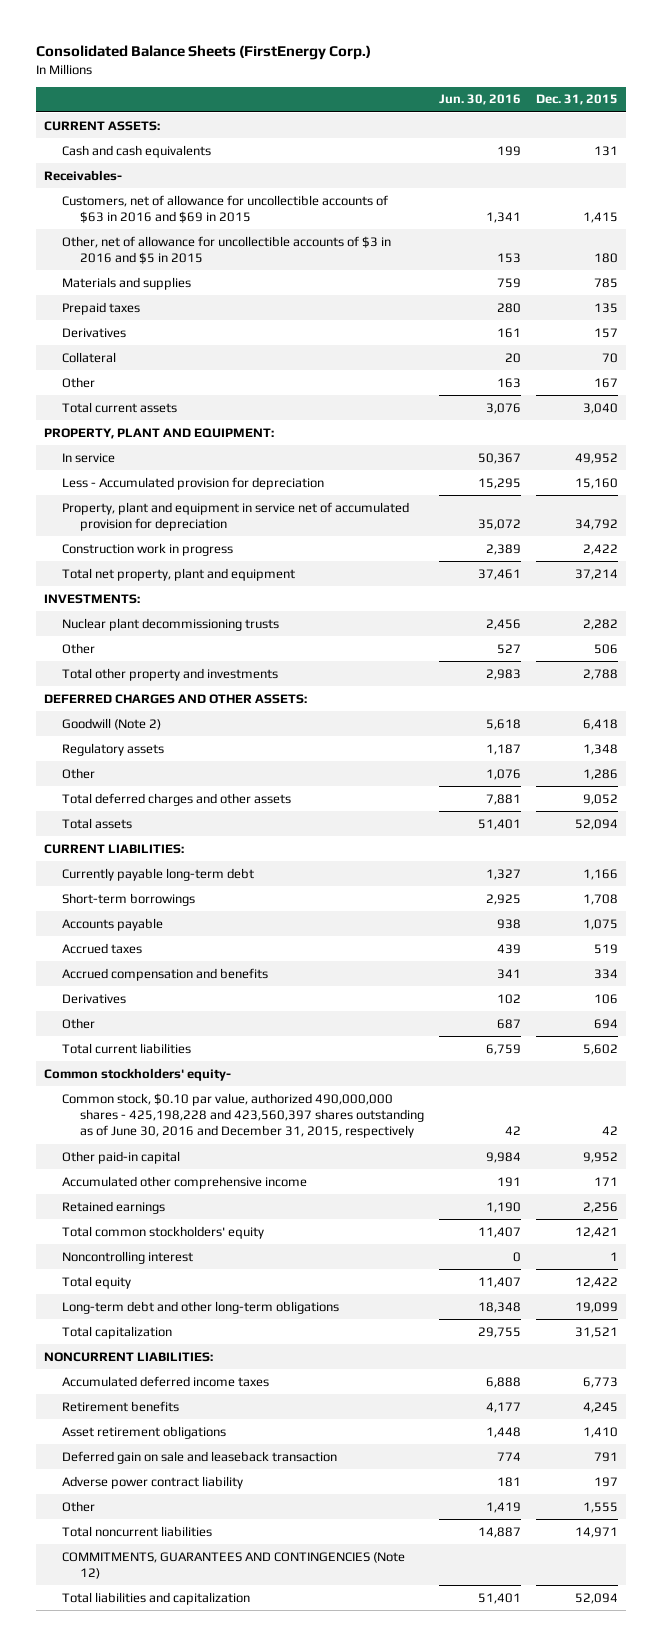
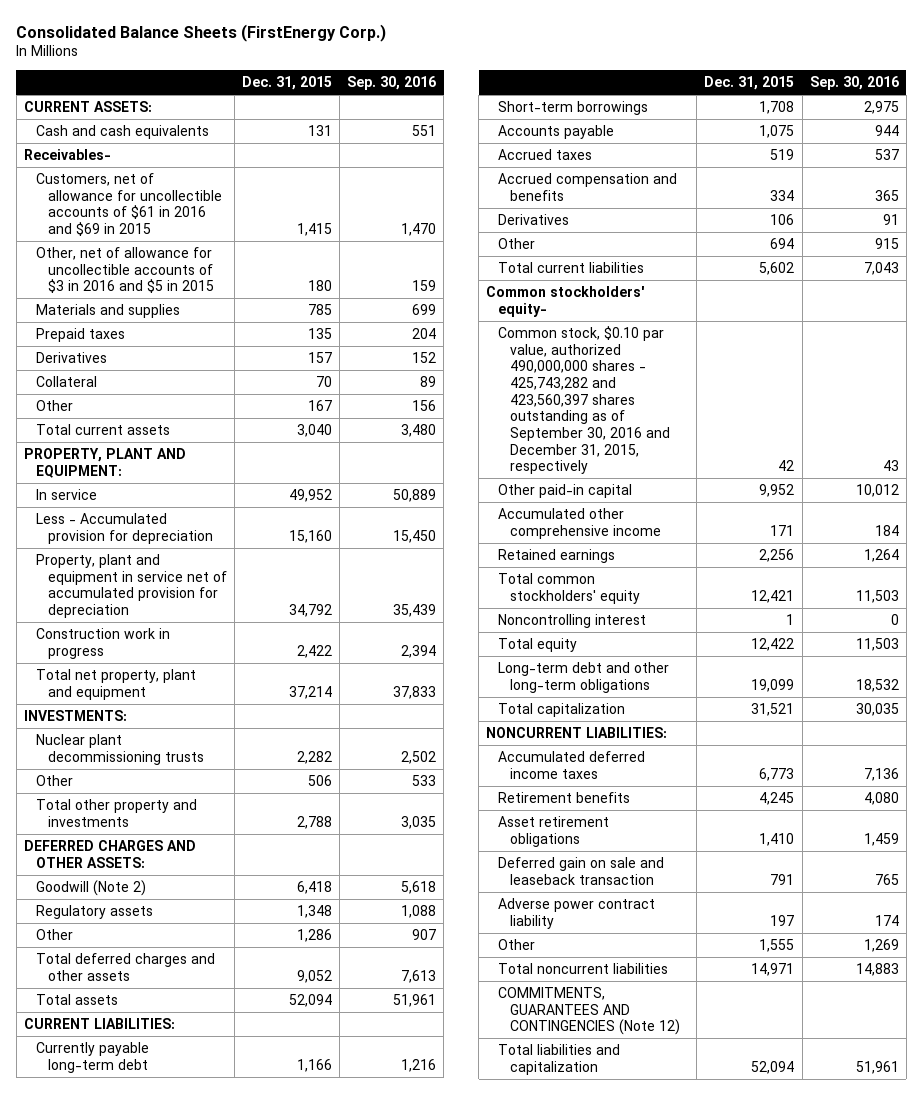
- | Jun. 30, 2016 | Dec. 31, 2015
+ | Dec. 31, 2015 | Sep. 30, 2016
- Customers, net of allowance for uncollectible accounts of $63 in 2016 and $69 in 2015 | 1,341 | 1,415
+ Customers, net of allowance for uncollectible accounts of $61 in 2016 and $69 in 2015 | 1,415 | 1,470
- Common stock, $0.10 par value, authorized 490,000,000 shares - 425,198,228 and 423,560,397 shares outstanding as of June 30, 2016 and December 31, 2015, respectively | 42 | 42
+ Common stock, $0.10 par value, authorized 490,000,000 shares - 425,743,282 and 423,560,397 shares outstanding as of September 30, 2016 and December 31, 2015, respectively | 42 | 43

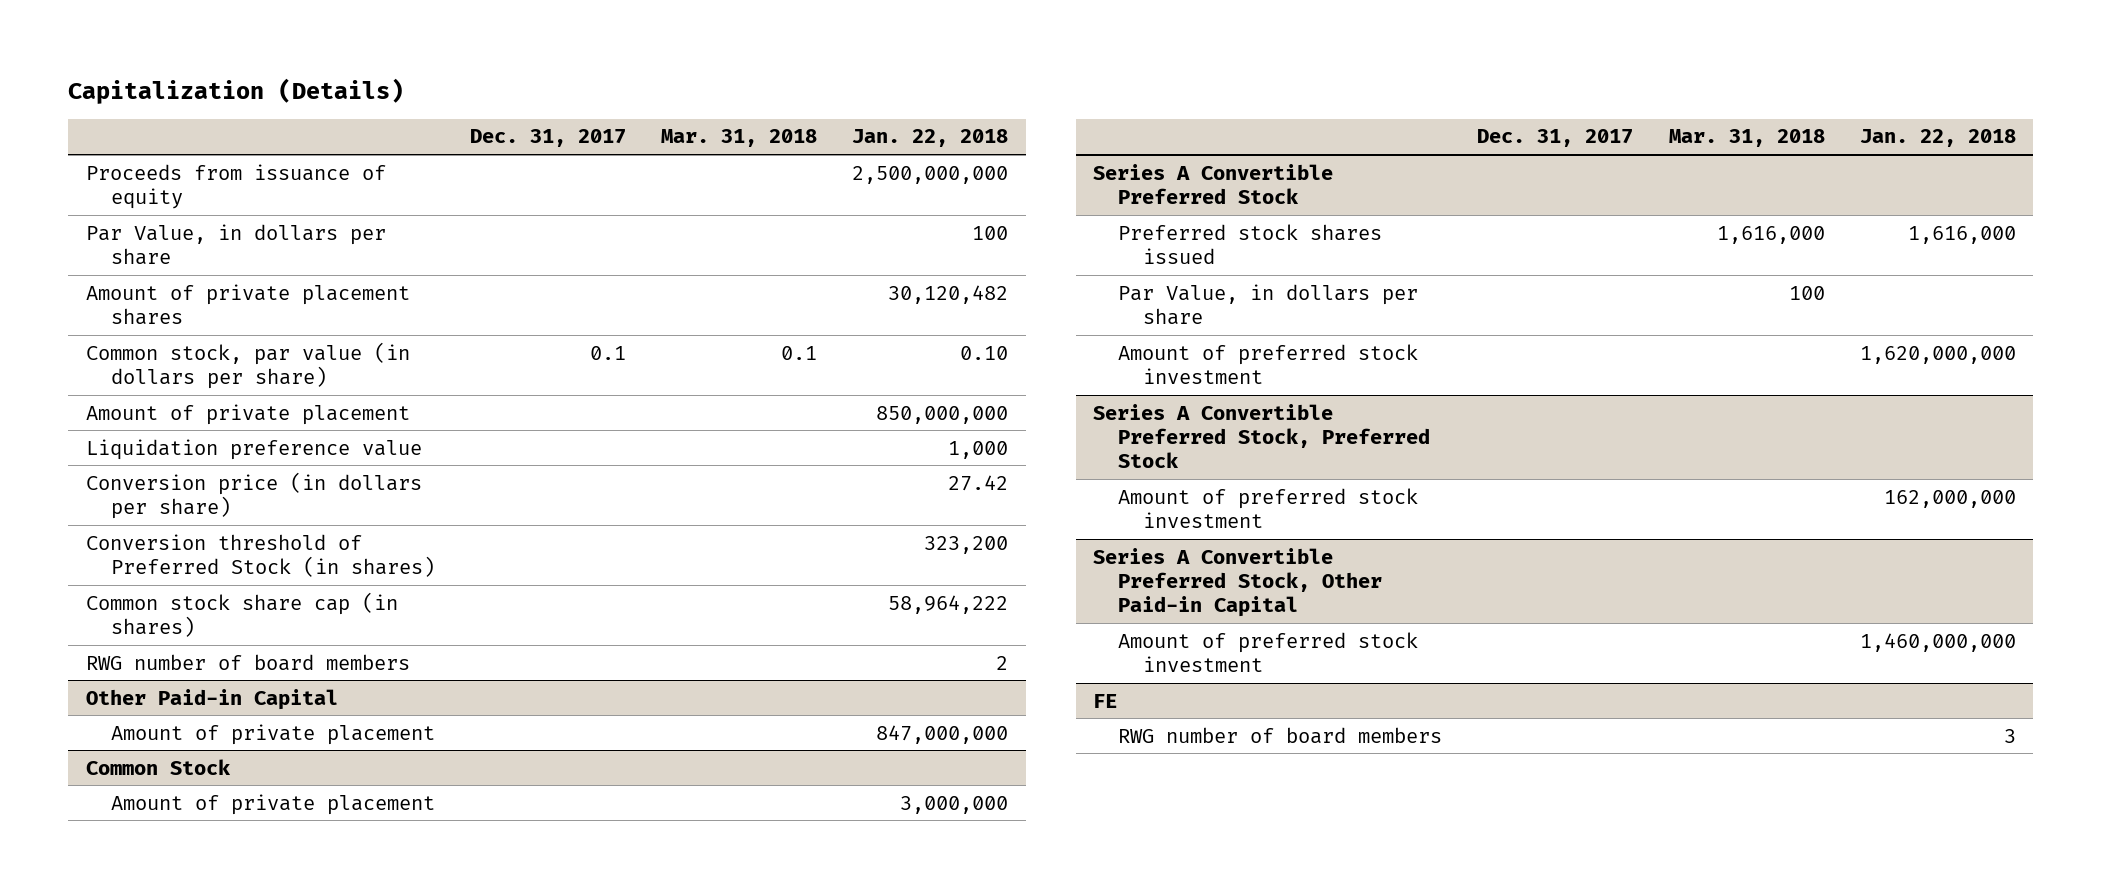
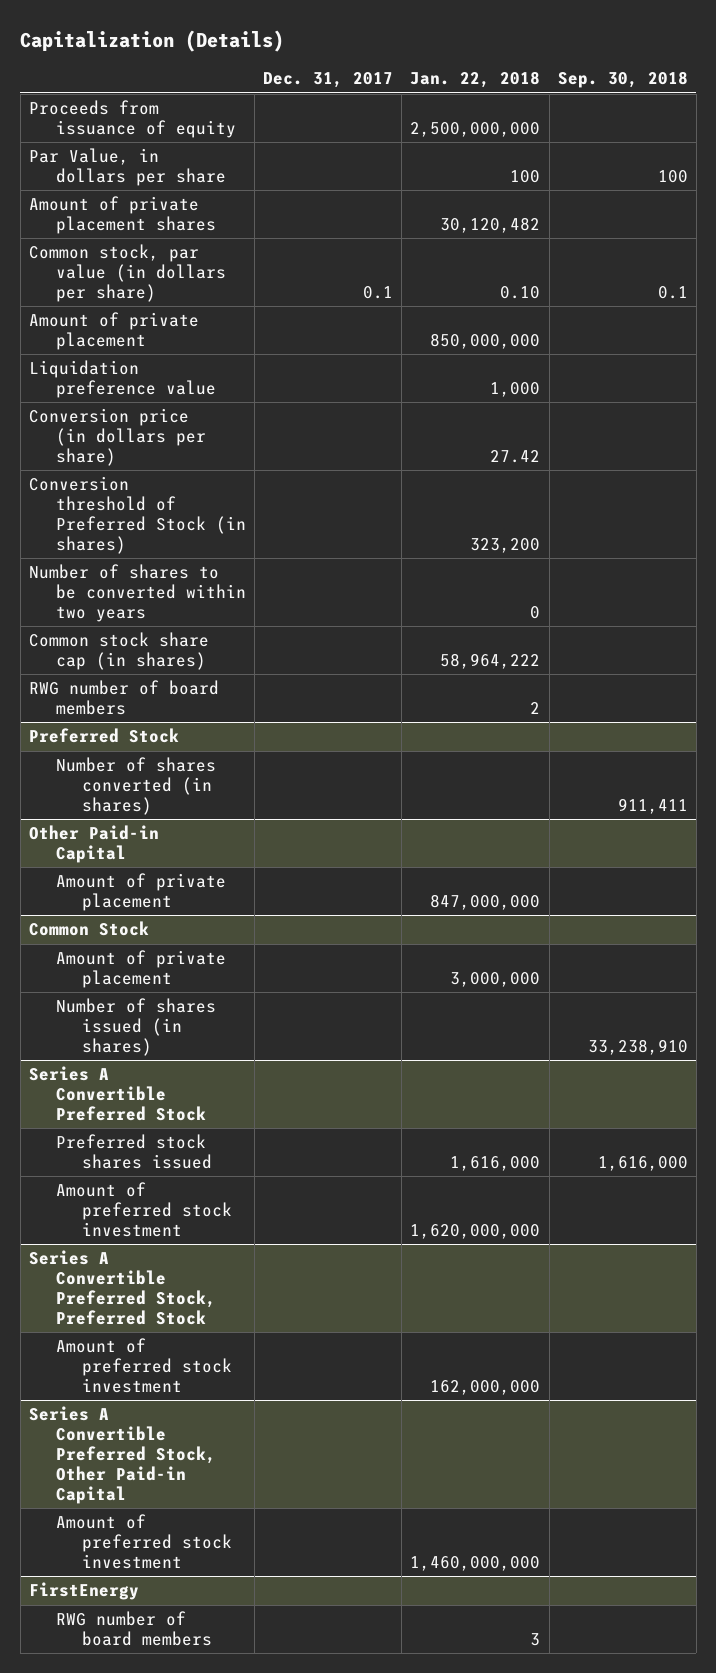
- | Dec. 31, 2017 | Mar. 31, 2018 | Jan. 22, 2018
+ | Dec. 31, 2017 | Jan. 22, 2018 | Sep. 30, 2018
+ Number of shares to be converted within two years | | 0 |
+ Preferred Stock
+ Number of shares converted (in shares) | | | 911,411
@ Common Stock
+ Number of shares issued (in shares) | | | 33,238,910
@ Series A Convertible Preferred Stock
- Par Value, in dollars per share | | 100 |
- FE
+ FirstEnergy

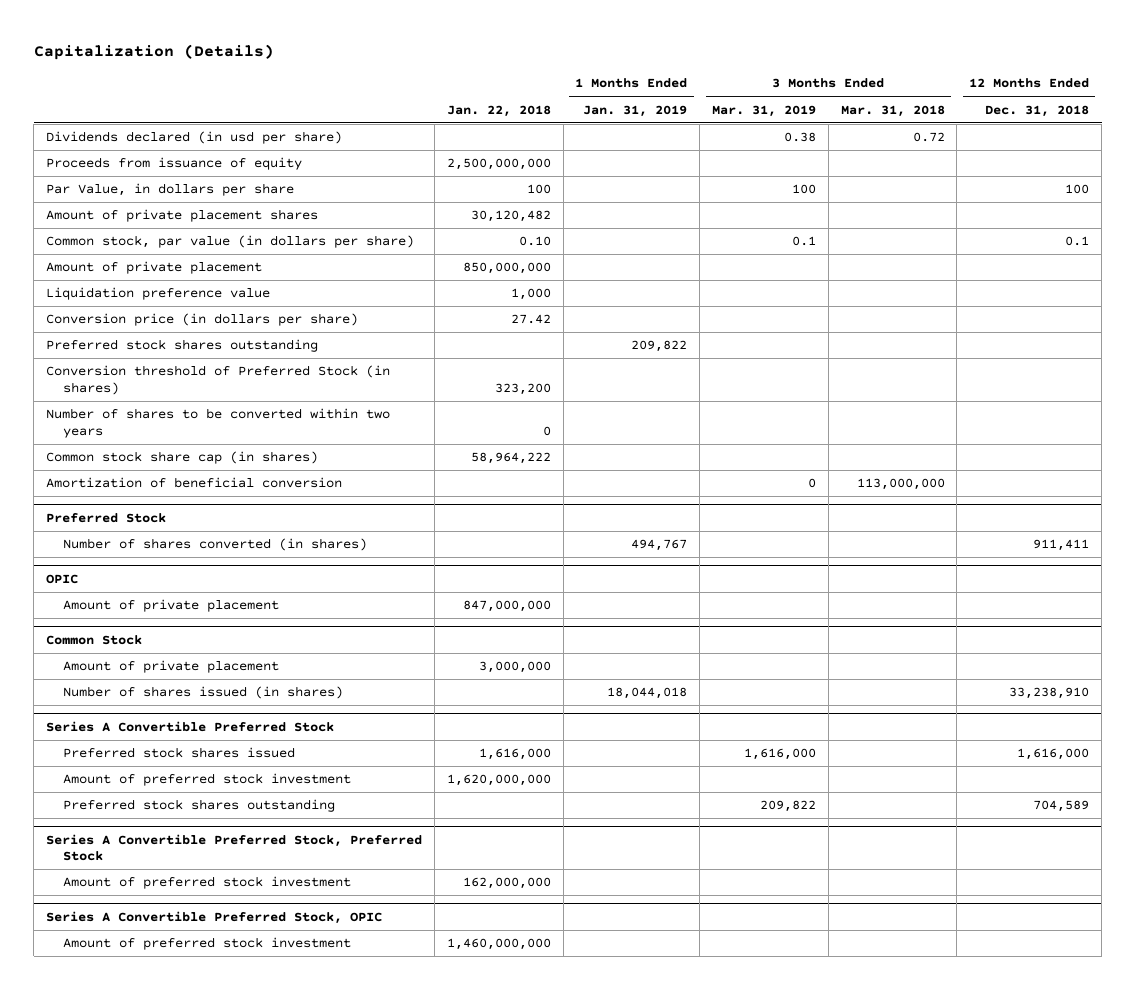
- | Dec. 31, 2017 | Jan. 22, 2018 | Sep. 30, 2018
+ | Jan. 22, 2018 | 1 Months Ended Jan. 31, 2019 | 3 Months Ended Mar. 31, 2019 | 3 Months Ended Mar. 31, 2018 | 12 Months Ended Dec. 31, 2018
+ Dividends declared (in usd per share) | | | 0.38 | 0.72 |
+ Preferred stock shares outstanding | | 209,822 | | |
- RWG number of board members | | 2 |
+ Amortization of beneficial conversion | | | 0 | 113,000,000 |
- Other Paid-in Capital
+ OPIC
@ Series A Convertible Preferred Stock
+ Preferred stock shares outstanding | | | 209,822 | | 704,589
- Series A Convertible Preferred Stock, Other Paid-in Capital
+ Series A Convertible Preferred Stock, OPIC
- FirstEnergy
- RWG number of board members | | 3 |

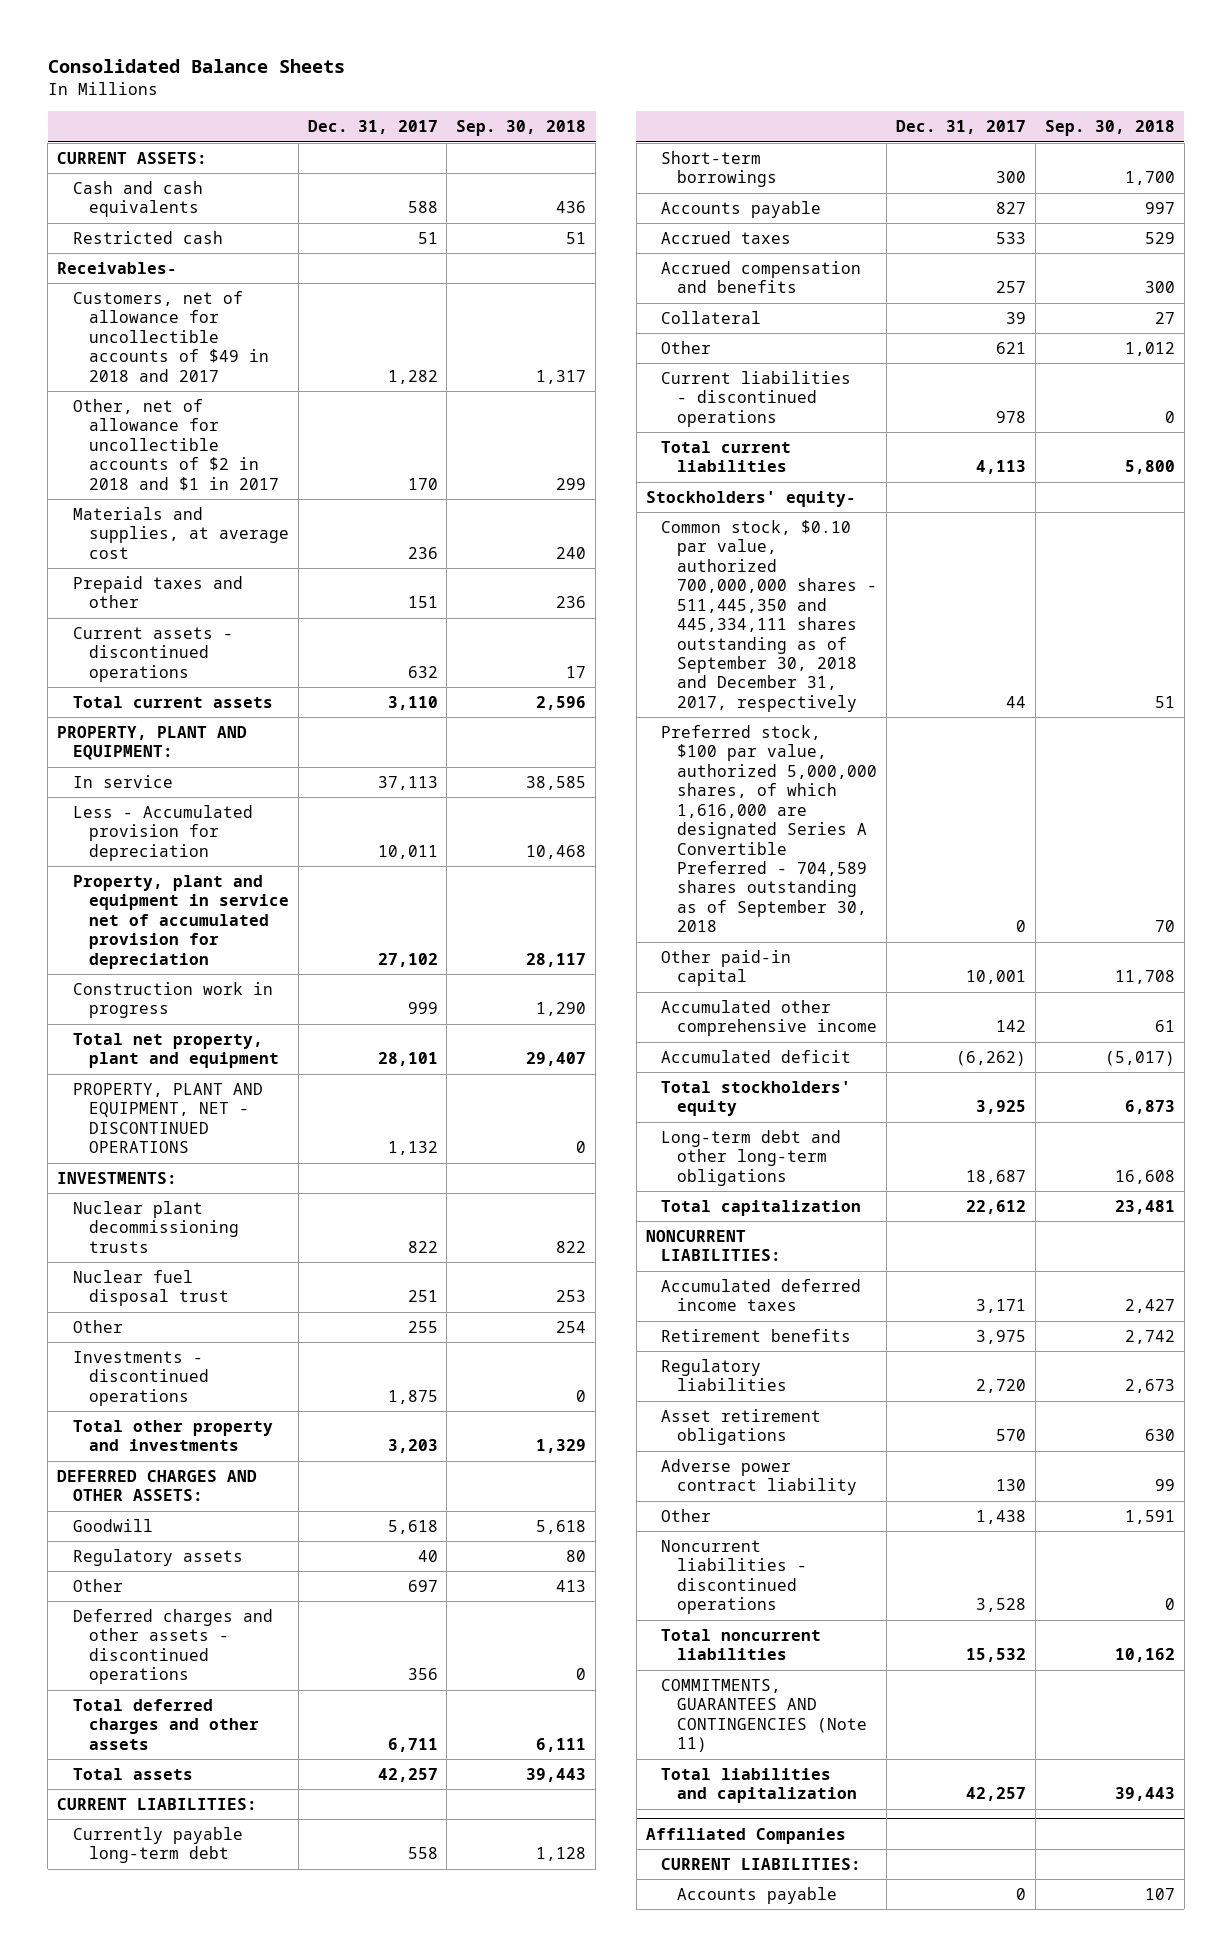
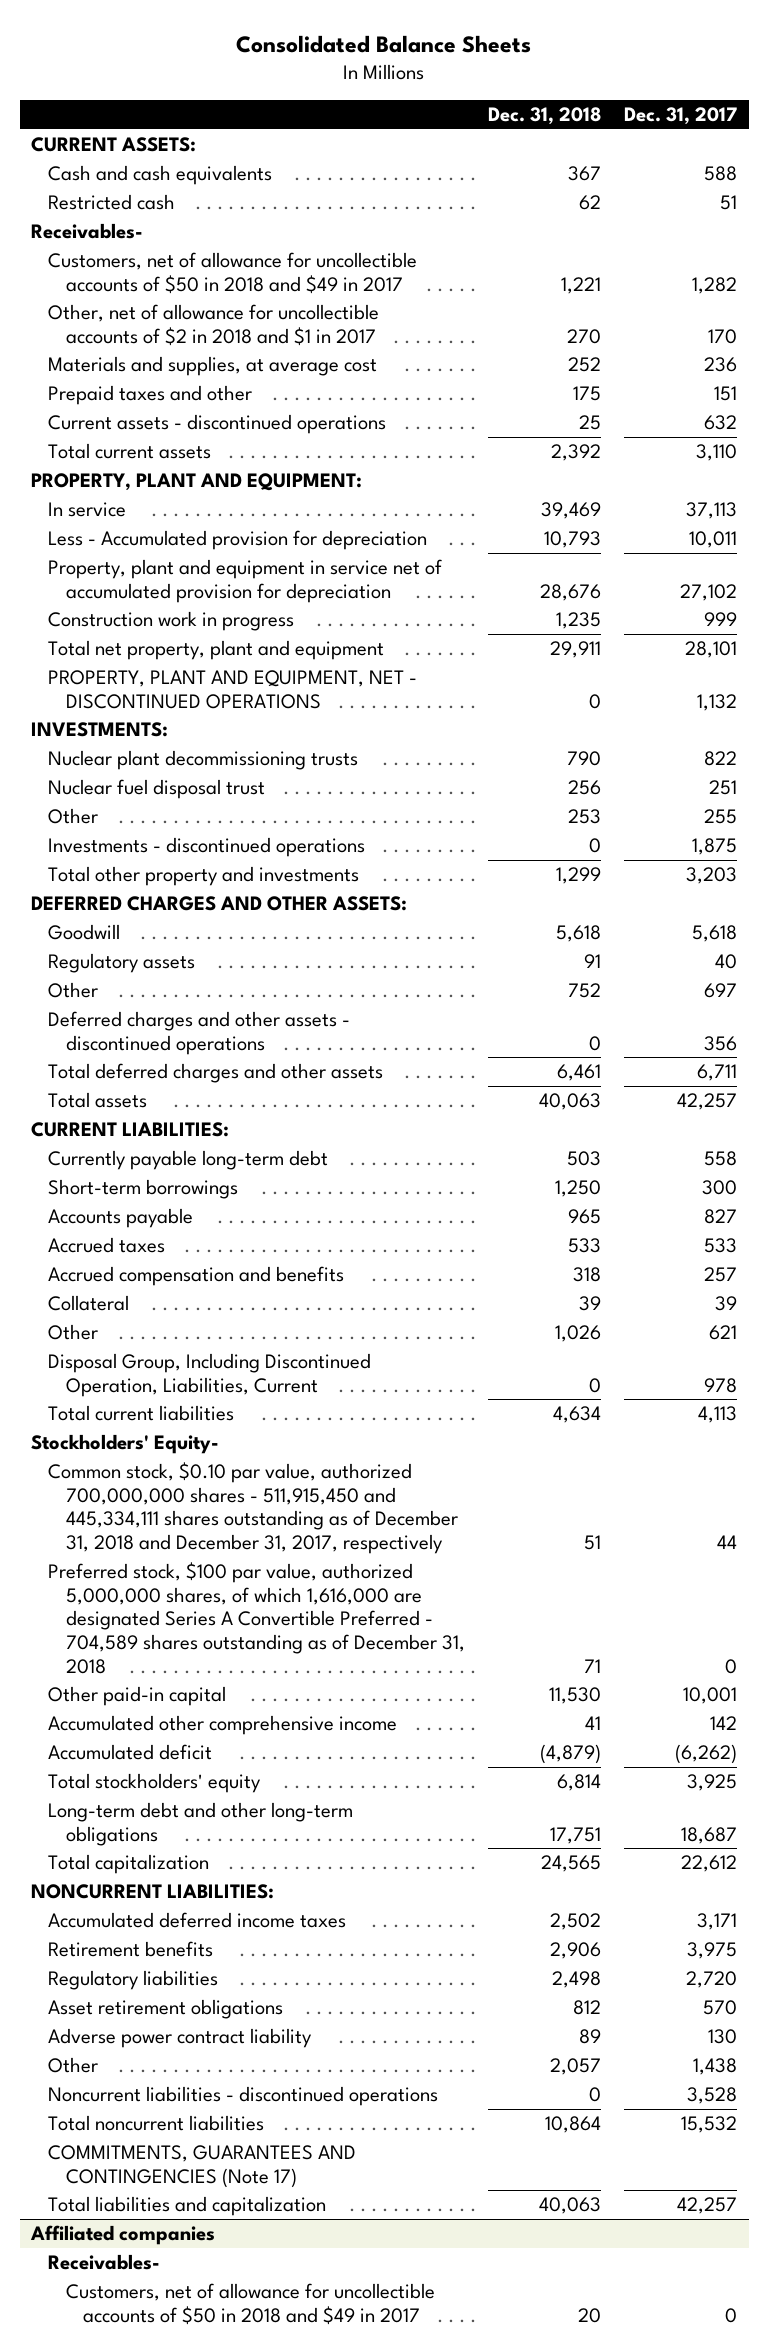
- | Dec. 31, 2017 | Sep. 30, 2018
+ | Dec. 31, 2018 | Dec. 31, 2017
- Customers, net of allowance for uncollectible accounts of $49 in 2018 and 2017 | 1,282 | 1,317
+ Customers, net of allowance for uncollectible accounts of $50 in 2018 and $49 in 2017 | 1,221 | 1,282
- Current liabilities - discontinued operations | 978 | 0
+ Disposal Group, Including Discontinued Operation, Liabilities, Current | 0 | 978
- Stockholders' equity-
- Common stock, $0.10 par value, authorized 700,000,000 shares - 511,445,350 and 445,334,111 shares outstanding as of September 30, 2018 and December 31, 2017, respectively | 44 | 51
- Preferred stock, $100 par value, authorized 5,000,000 shares, of which 1,616,000 are designated Series A Convertible Preferred - 704,589 shares outstanding as of September 30, 2018 | 0 | 70
+ Stockholders' Equity-
+ Common stock, $0.10 par value, authorized 700,000,000 shares - 511,915,450 and 445,334,111 shares outstanding as of December 31, 2018 and December 31, 2017, respectively | 51 | 44
+ Preferred stock, $100 par value, authorized 5,000,000 shares, of which 1,616,000 are designated Series A Convertible Preferred - 704,589 shares outstanding as of December 31, 2018 | 71 | 0
- COMMITMENTS, GUARANTEES AND CONTINGENCIES (Note 11)
+ COMMITMENTS, GUARANTEES AND CONTINGENCIES (Note 17)
- Affiliated Companies
- CURRENT LIABILITIES:
- Accounts payable | 0 | 107
+ Affiliated companies
+ Receivables-
+ Customers, net of allowance for uncollectible accounts of $50 in 2018 and $49 in 2017 | 20 | 0

